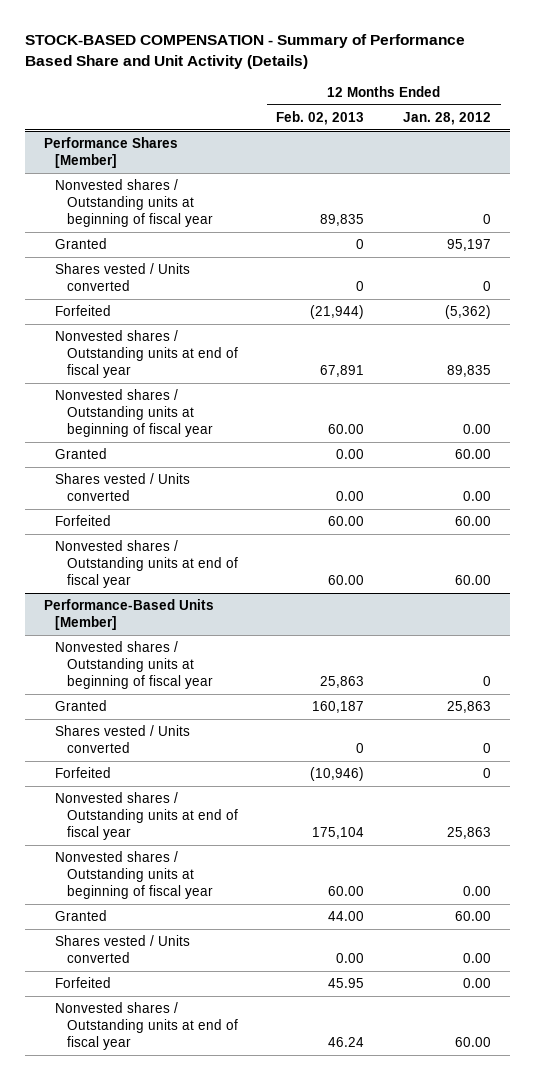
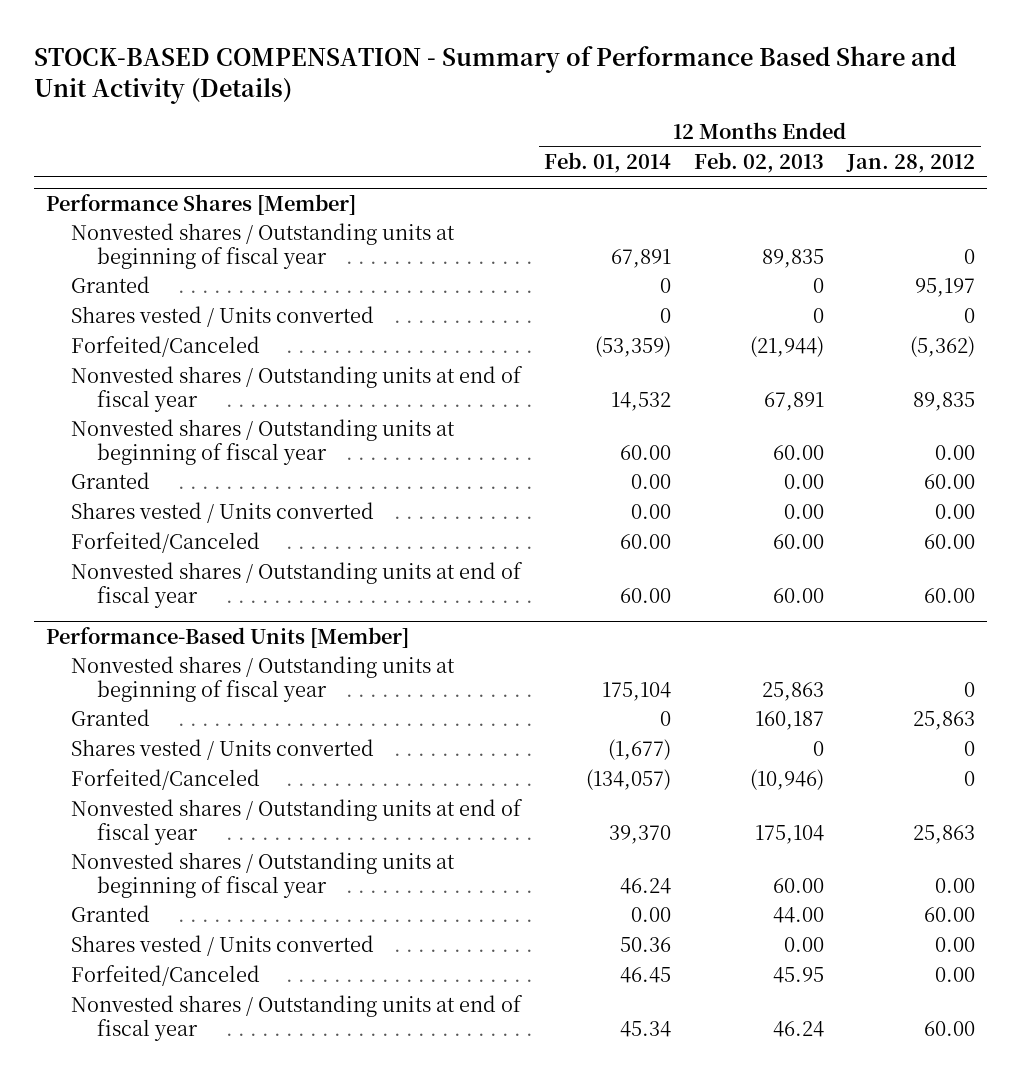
- | 12 Months Ended Feb. 02, 2013 | 12 Months Ended Jan. 28, 2012
+ | 12 Months Ended Feb. 01, 2014 | 12 Months Ended Feb. 02, 2013 | 12 Months Ended Jan. 28, 2012
@ Performance Shares [Member]
- Forfeited | (21,944) | (5,362)
+ Forfeited/Canceled | (53,359) | (21,944) | (5,362)
- Forfeited | 60.00 | 60.00
+ Forfeited/Canceled | 60.00 | 60.00 | 60.00
@ Performance-Based Units [Member]
- Forfeited | (10,946) | 0
+ Forfeited/Canceled | (134,057) | (10,946) | 0
- Forfeited | 45.95 | 0.00
+ Forfeited/Canceled | 46.45 | 45.95 | 0.00

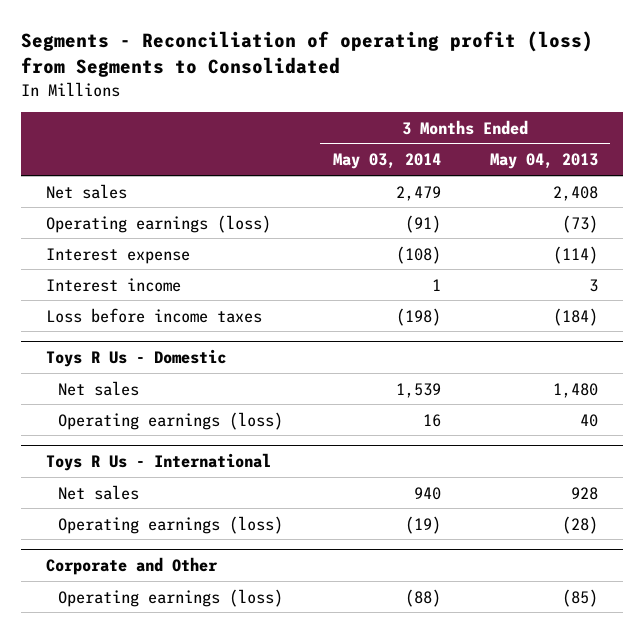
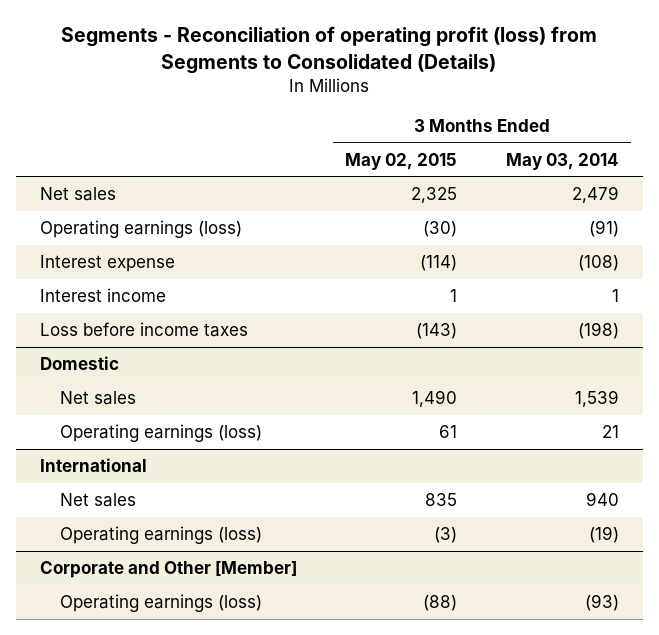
- Segments - Reconciliation of operating profit (loss) from Segments to Consolidated
+ Segments - Reconciliation of operating profit (loss) from Segments to Consolidated (Details)
- | 3 Months Ended May 03, 2014 | 3 Months Ended May 04, 2013
+ | 3 Months Ended May 02, 2015 | 3 Months Ended May 03, 2014
- Toys R Us - Domestic
+ Domestic
- Operating earnings (loss) | 16 | 40
- Toys R Us - International
+ Operating earnings (loss) | 61 | 21
+ International
- Corporate and Other
- Operating earnings (loss) | (88) | (85)
+ Corporate and Other [Member]
+ Operating earnings (loss) | (88) | (93)

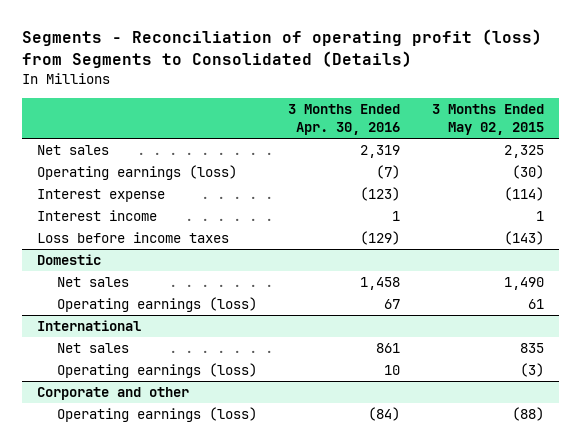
- | 3 Months Ended May 02, 2015 | 3 Months Ended May 03, 2014
+ | 3 Months Ended Apr. 30, 2016 | 3 Months Ended May 02, 2015
- Corporate and Other [Member]
+ Corporate and other

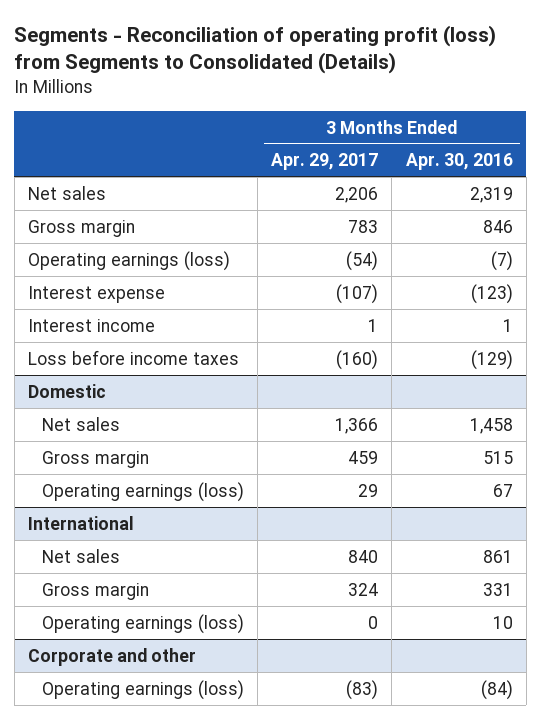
- | 3 Months Ended Apr. 30, 2016 | 3 Months Ended May 02, 2015
+ | 3 Months Ended Apr. 29, 2017 | 3 Months Ended Apr. 30, 2016
+ Gross margin | 783 | 846
@ Domestic
+ Gross margin | 459 | 515
@ International
+ Gross margin | 324 | 331

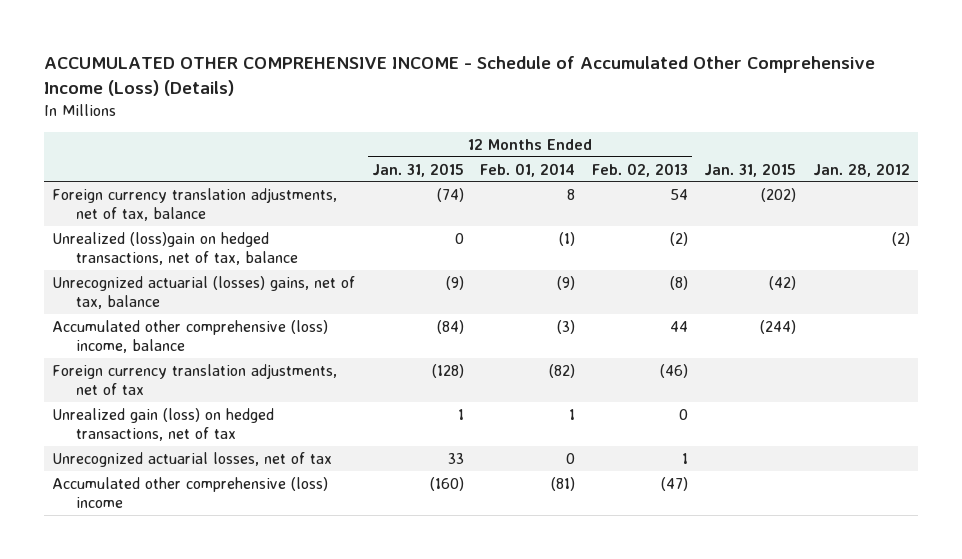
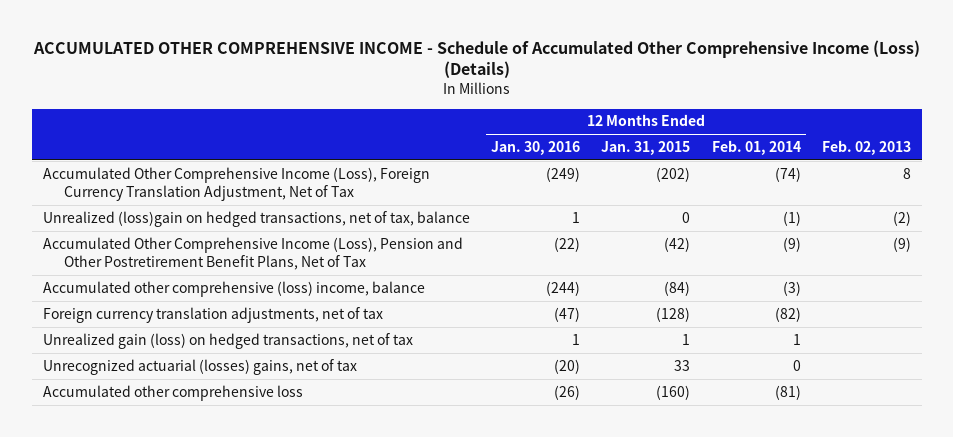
- | 12 Months Ended Jan. 31, 2015 | 12 Months Ended Feb. 01, 2014 | 12 Months Ended Feb. 02, 2013 | Jan. 31, 2015 | Jan. 28, 2012
+ | 12 Months Ended Jan. 30, 2016 | 12 Months Ended Jan. 31, 2015 | 12 Months Ended Feb. 01, 2014 | Feb. 02, 2013
- Foreign currency translation adjustments, net of tax, balance | (74) | 8 | 54 | (202) |
+ Accumulated Other Comprehensive Income (Loss), Foreign Currency Translation Adjustment, Net of Tax | (249) | (202) | (74) | 8
- Unrecognized actuarial (losses) gains, net of tax, balance | (9) | (9) | (8) | (42) |
+ Accumulated Other Comprehensive Income (Loss), Pension and Other Postretirement Benefit Plans, Net of Tax | (22) | (42) | (9) | (9)
- Unrecognized actuarial losses, net of tax | 33 | 0 | 1 | |
- Accumulated other comprehensive (loss) income | (160) | (81) | (47) | |
+ Unrecognized actuarial (losses) gains, net of tax | (20) | 33 | 0 |
+ Accumulated other comprehensive loss | (26) | (160) | (81) |

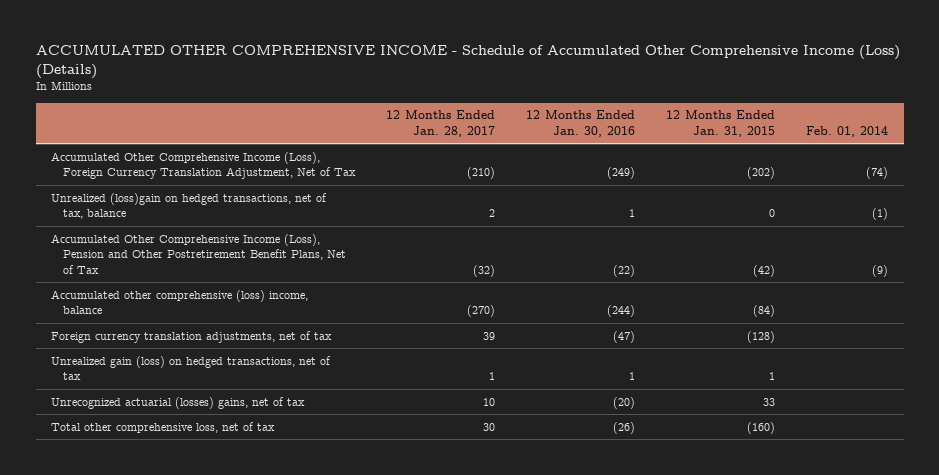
- | 12 Months Ended Jan. 30, 2016 | 12 Months Ended Jan. 31, 2015 | 12 Months Ended Feb. 01, 2014 | Feb. 02, 2013
+ | 12 Months Ended Jan. 28, 2017 | 12 Months Ended Jan. 30, 2016 | 12 Months Ended Jan. 31, 2015 | Feb. 01, 2014
- Accumulated other comprehensive loss | (26) | (160) | (81) |
+ Total other comprehensive loss, net of tax | 30 | (26) | (160) |

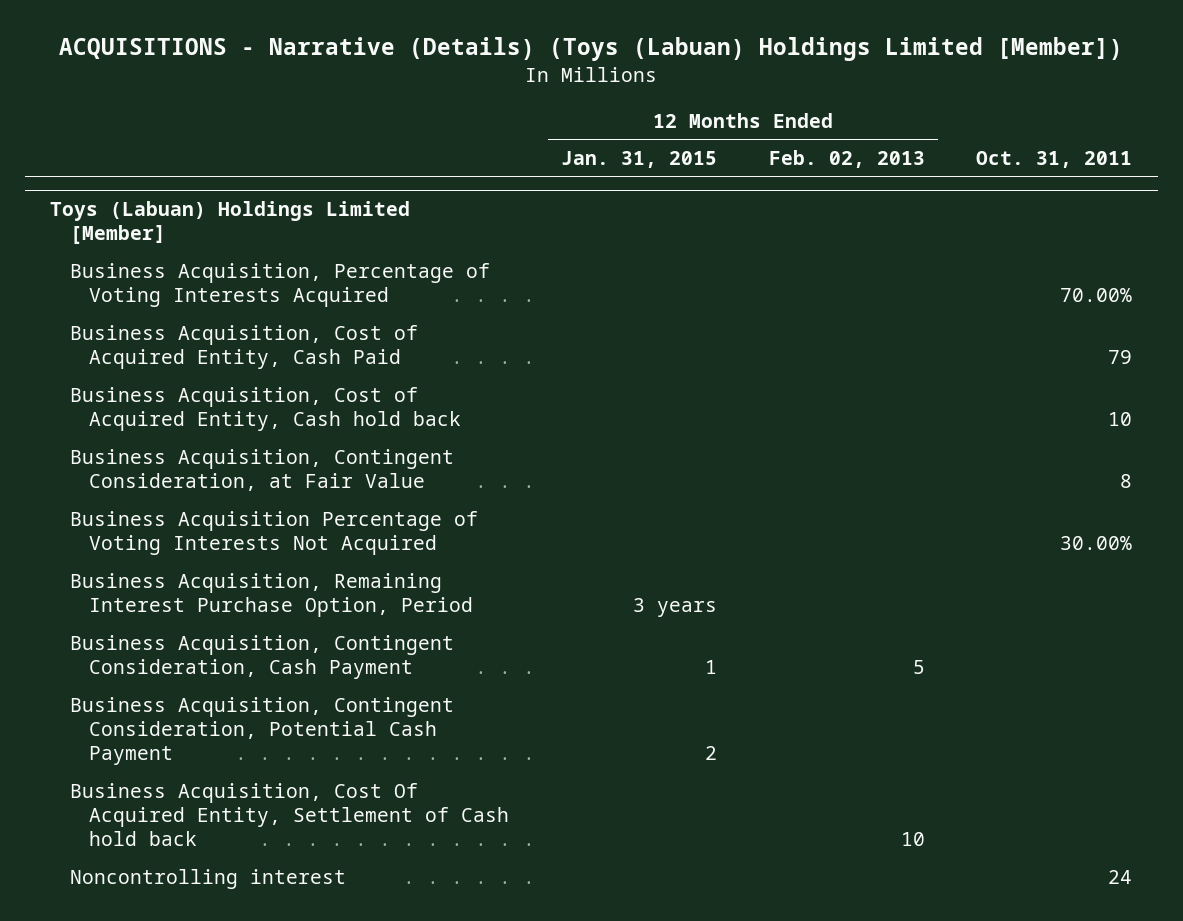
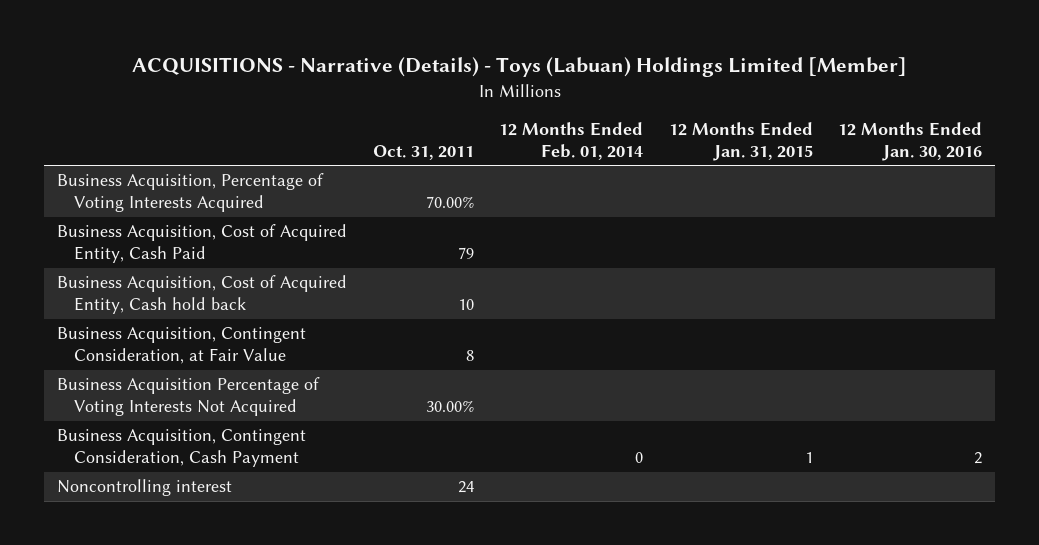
- ACQUISITIONS - Narrative (Details) (Toys (Labuan) Holdings Limited [Member])
+ ACQUISITIONS - Narrative (Details) - Toys (Labuan) Holdings Limited [Member]
- | 12 Months Ended Jan. 31, 2015 | 12 Months Ended Feb. 02, 2013 | Oct. 31, 2011
+ | Oct. 31, 2011 | 12 Months Ended Feb. 01, 2014 | 12 Months Ended Jan. 31, 2015 | 12 Months Ended Jan. 30, 2016
- Toys (Labuan) Holdings Limited [Member]
- Business Acquisition, Remaining Interest Purchase Option, Period | 3 years | |
- Business Acquisition, Contingent Consideration, Potential Cash Payment | 2 | |
- Business Acquisition, Cost Of Acquired Entity, Settlement of Cash hold back | | 10 |

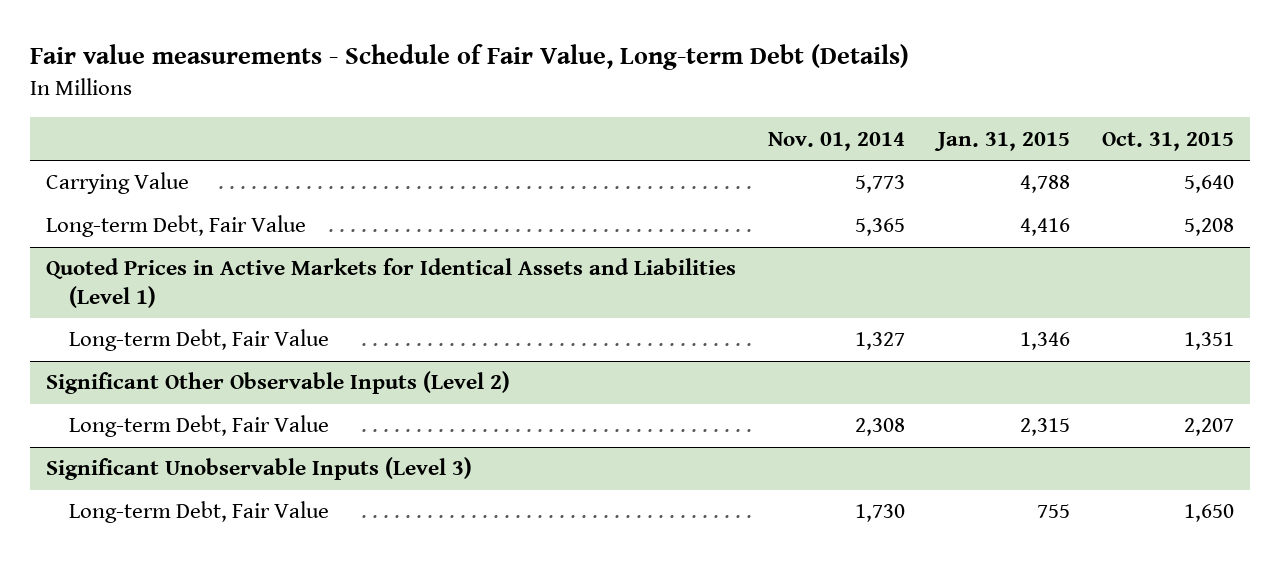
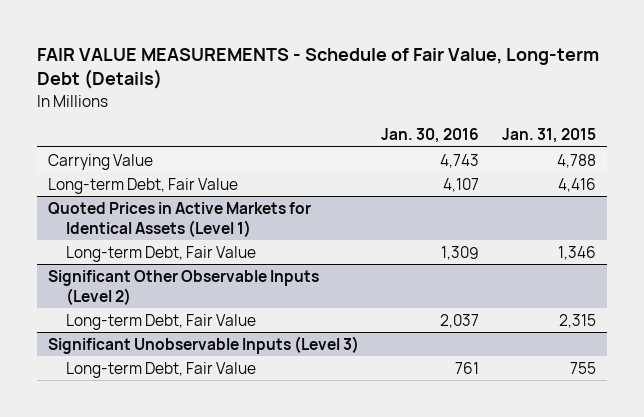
- Fair value measurements - Schedule of Fair Value, Long-term Debt (Details)
+ FAIR VALUE MEASUREMENTS - Schedule of Fair Value, Long-term Debt (Details)
- | Nov. 01, 2014 | Jan. 31, 2015 | Oct. 31, 2015
+ | Jan. 30, 2016 | Jan. 31, 2015
- Quoted Prices in Active Markets for Identical Assets and Liabilities (Level 1)
+ Quoted Prices in Active Markets for Identical Assets (Level 1)

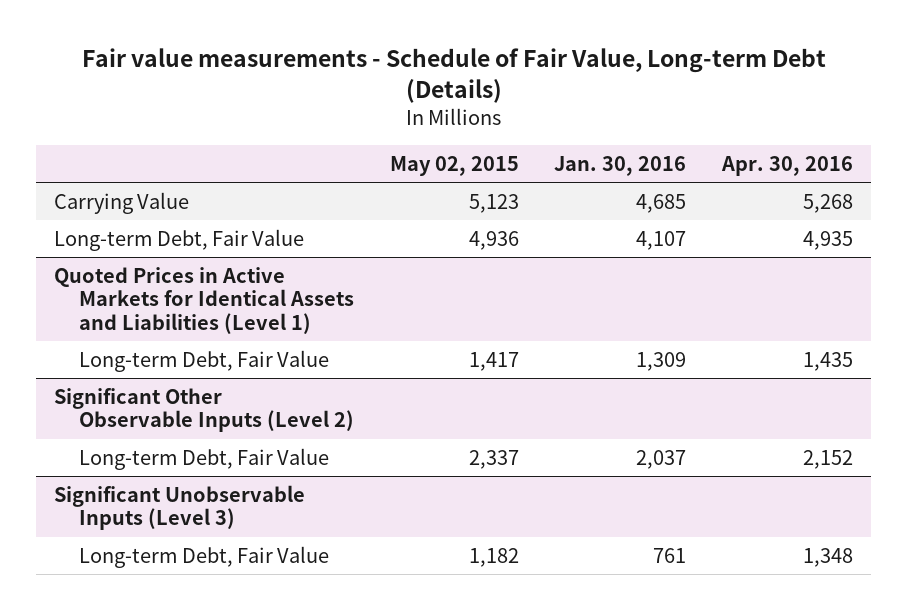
- FAIR VALUE MEASUREMENTS - Schedule of Fair Value, Long-term Debt (Details)
+ Fair value measurements - Schedule of Fair Value, Long-term Debt (Details)
- | Jan. 30, 2016 | Jan. 31, 2015
+ | May 02, 2015 | Jan. 30, 2016 | Apr. 30, 2016
- Carrying Value | 4,743 | 4,788
+ Carrying Value | 5,123 | 4,685 | 5,268
- Quoted Prices in Active Markets for Identical Assets (Level 1)
+ Quoted Prices in Active Markets for Identical Assets and Liabilities (Level 1)

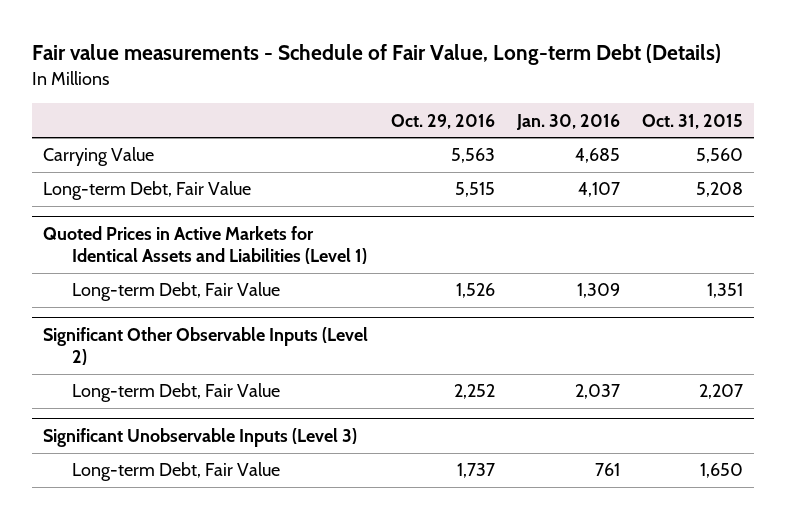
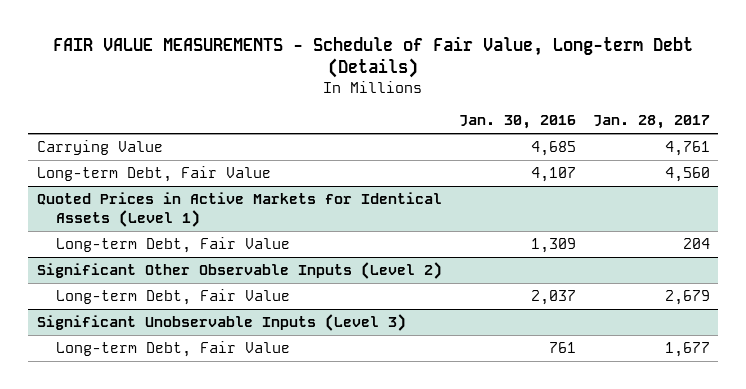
- Fair value measurements - Schedule of Fair Value, Long-term Debt (Details)
+ FAIR VALUE MEASUREMENTS - Schedule of Fair Value, Long-term Debt (Details)
- | Oct. 29, 2016 | Jan. 30, 2016 | Oct. 31, 2015
+ | Jan. 30, 2016 | Jan. 28, 2017
- Quoted Prices in Active Markets for Identical Assets and Liabilities (Level 1)
+ Quoted Prices in Active Markets for Identical Assets (Level 1)

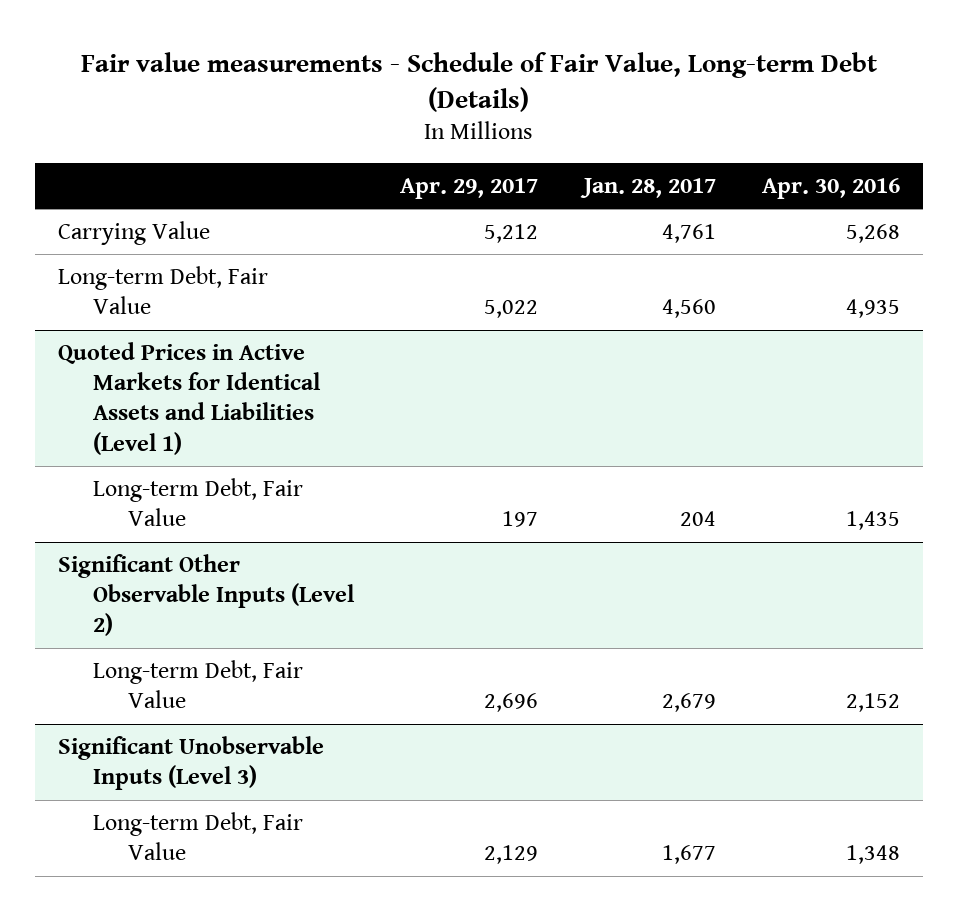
- FAIR VALUE MEASUREMENTS - Schedule of Fair Value, Long-term Debt (Details)
+ Fair value measurements - Schedule of Fair Value, Long-term Debt (Details)
- | Jan. 30, 2016 | Jan. 28, 2017
+ | Apr. 29, 2017 | Jan. 28, 2017 | Apr. 30, 2016
- Quoted Prices in Active Markets for Identical Assets (Level 1)
+ Quoted Prices in Active Markets for Identical Assets and Liabilities (Level 1)

